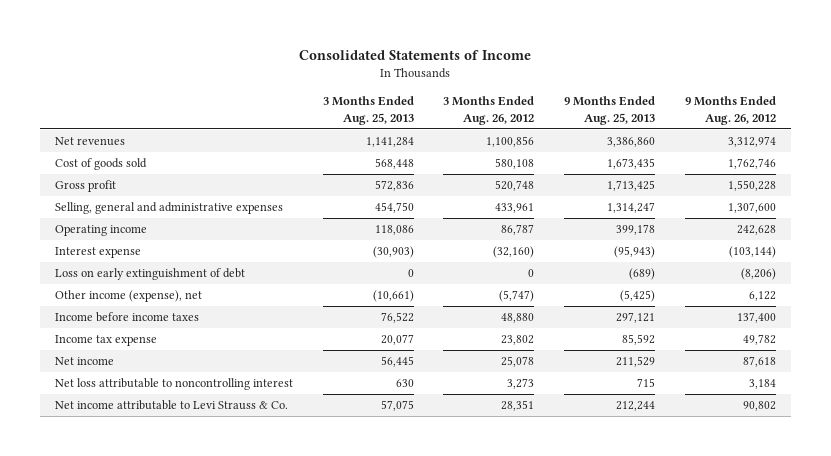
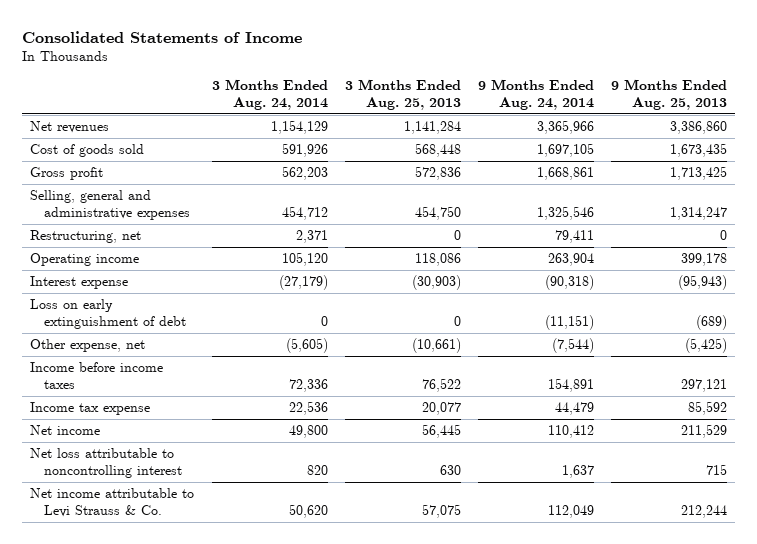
- | 3 Months Ended Aug. 25, 2013 | 3 Months Ended Aug. 26, 2012 | 9 Months Ended Aug. 25, 2013 | 9 Months Ended Aug. 26, 2012
+ | 3 Months Ended Aug. 24, 2014 | 3 Months Ended Aug. 25, 2013 | 9 Months Ended Aug. 24, 2014 | 9 Months Ended Aug. 25, 2013
+ Restructuring, net | 2,371 | 0 | 79,411 | 0
- Other income (expense), net | (10,661) | (5,747) | (5,425) | 6,122
+ Other expense, net | (5,605) | (10,661) | (7,544) | (5,425)

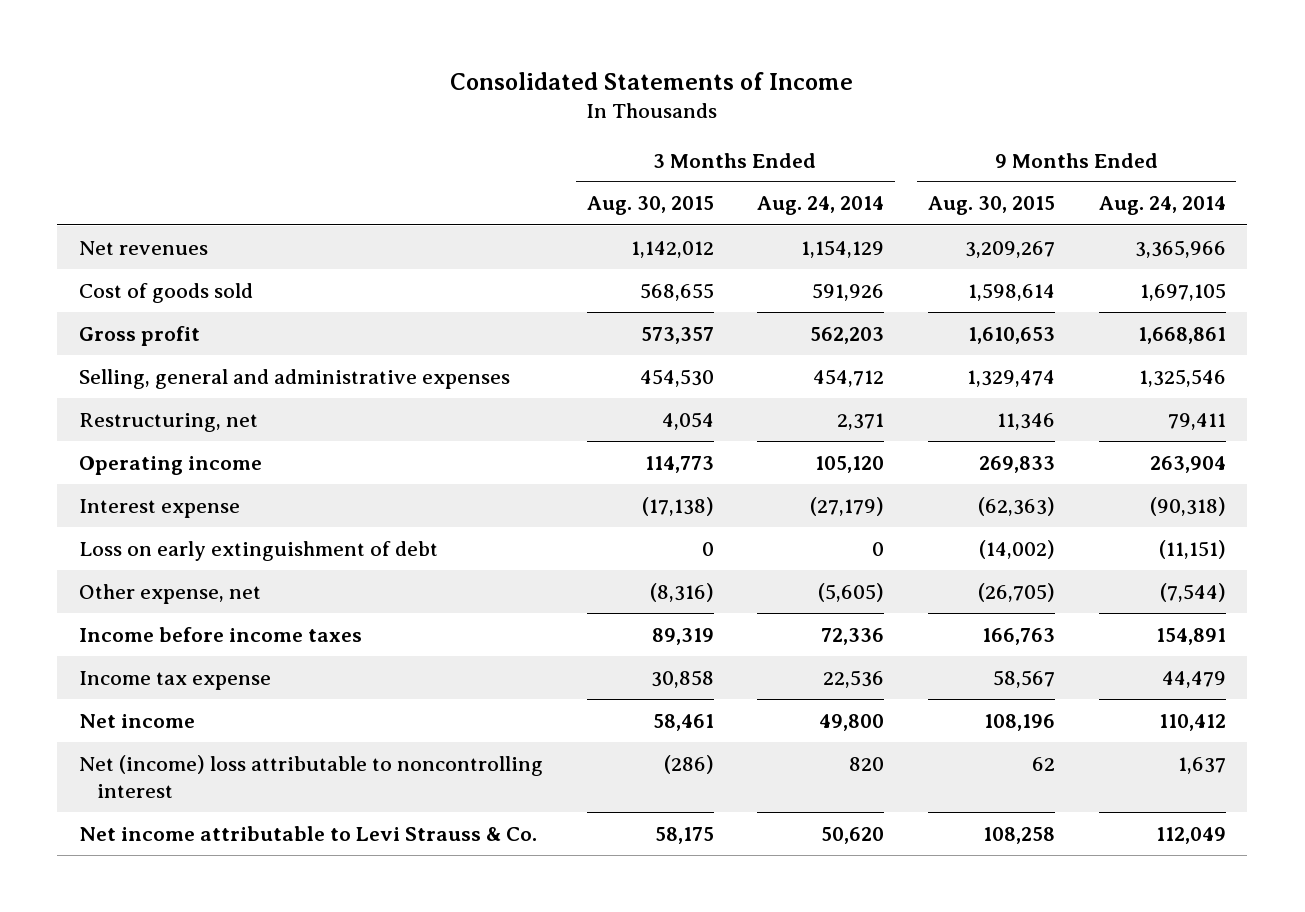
- | 3 Months Ended Aug. 24, 2014 | 3 Months Ended Aug. 25, 2013 | 9 Months Ended Aug. 24, 2014 | 9 Months Ended Aug. 25, 2013
+ | 3 Months Ended Aug. 30, 2015 | 3 Months Ended Aug. 24, 2014 | 9 Months Ended Aug. 30, 2015 | 9 Months Ended Aug. 24, 2014
- Net loss attributable to noncontrolling interest | 820 | 630 | 1,637 | 715
+ Net (income) loss attributable to noncontrolling interest | (286) | 820 | 62 | 1,637

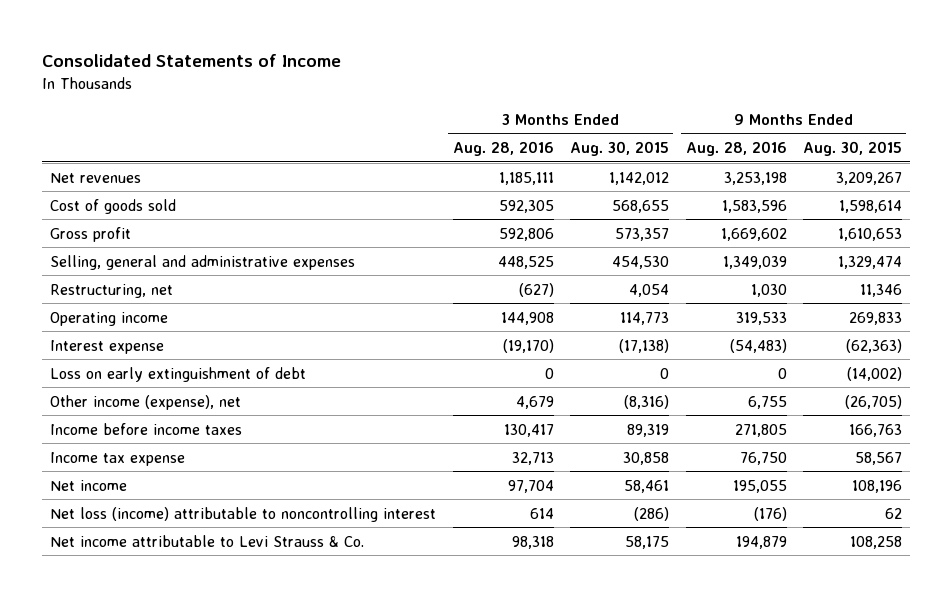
- | 3 Months Ended Aug. 30, 2015 | 3 Months Ended Aug. 24, 2014 | 9 Months Ended Aug. 30, 2015 | 9 Months Ended Aug. 24, 2014
+ | 3 Months Ended Aug. 28, 2016 | 3 Months Ended Aug. 30, 2015 | 9 Months Ended Aug. 28, 2016 | 9 Months Ended Aug. 30, 2015
- Other expense, net | (8,316) | (5,605) | (26,705) | (7,544)
+ Other income (expense), net | 4,679 | (8,316) | 6,755 | (26,705)
- Net (income) loss attributable to noncontrolling interest | (286) | 820 | 62 | 1,637
+ Net loss (income) attributable to noncontrolling interest | 614 | (286) | (176) | 62

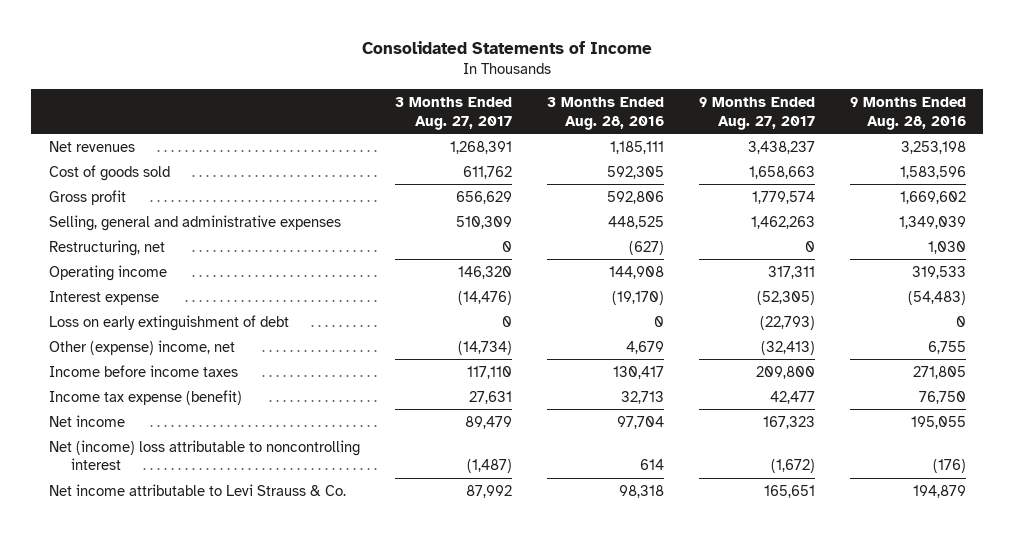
- | 3 Months Ended Aug. 28, 2016 | 3 Months Ended Aug. 30, 2015 | 9 Months Ended Aug. 28, 2016 | 9 Months Ended Aug. 30, 2015
+ | 3 Months Ended Aug. 27, 2017 | 3 Months Ended Aug. 28, 2016 | 9 Months Ended Aug. 27, 2017 | 9 Months Ended Aug. 28, 2016
- Other income (expense), net | 4,679 | (8,316) | 6,755 | (26,705)
+ Other (expense) income, net | (14,734) | 4,679 | (32,413) | 6,755
- Income tax expense | 32,713 | 30,858 | 76,750 | 58,567
+ Income tax expense (benefit) | 27,631 | 32,713 | 42,477 | 76,750
- Net loss (income) attributable to noncontrolling interest | 614 | (286) | (176) | 62
+ Net (income) loss attributable to noncontrolling interest | (1,487) | 614 | (1,672) | (176)

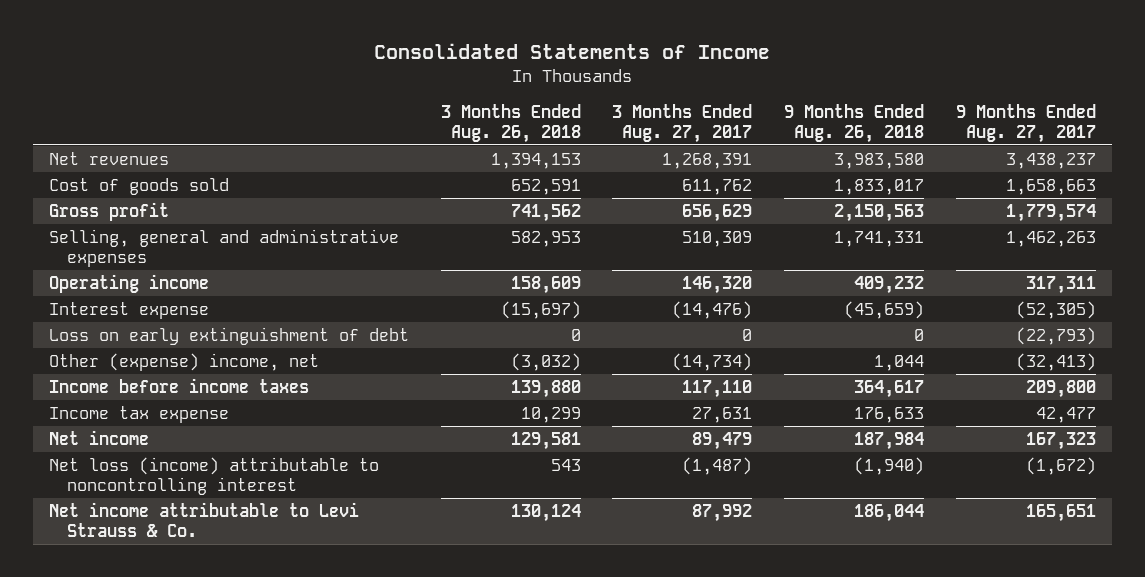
- | 3 Months Ended Aug. 27, 2017 | 3 Months Ended Aug. 28, 2016 | 9 Months Ended Aug. 27, 2017 | 9 Months Ended Aug. 28, 2016
+ | 3 Months Ended Aug. 26, 2018 | 3 Months Ended Aug. 27, 2017 | 9 Months Ended Aug. 26, 2018 | 9 Months Ended Aug. 27, 2017
- Restructuring, net | 0 | (627) | 0 | 1,030
- Income tax expense (benefit) | 27,631 | 32,713 | 42,477 | 76,750
+ Income tax expense | 10,299 | 27,631 | 176,633 | 42,477
- Net (income) loss attributable to noncontrolling interest | (1,487) | 614 | (1,672) | (176)
+ Net loss (income) attributable to noncontrolling interest | 543 | (1,487) | (1,940) | (1,672)

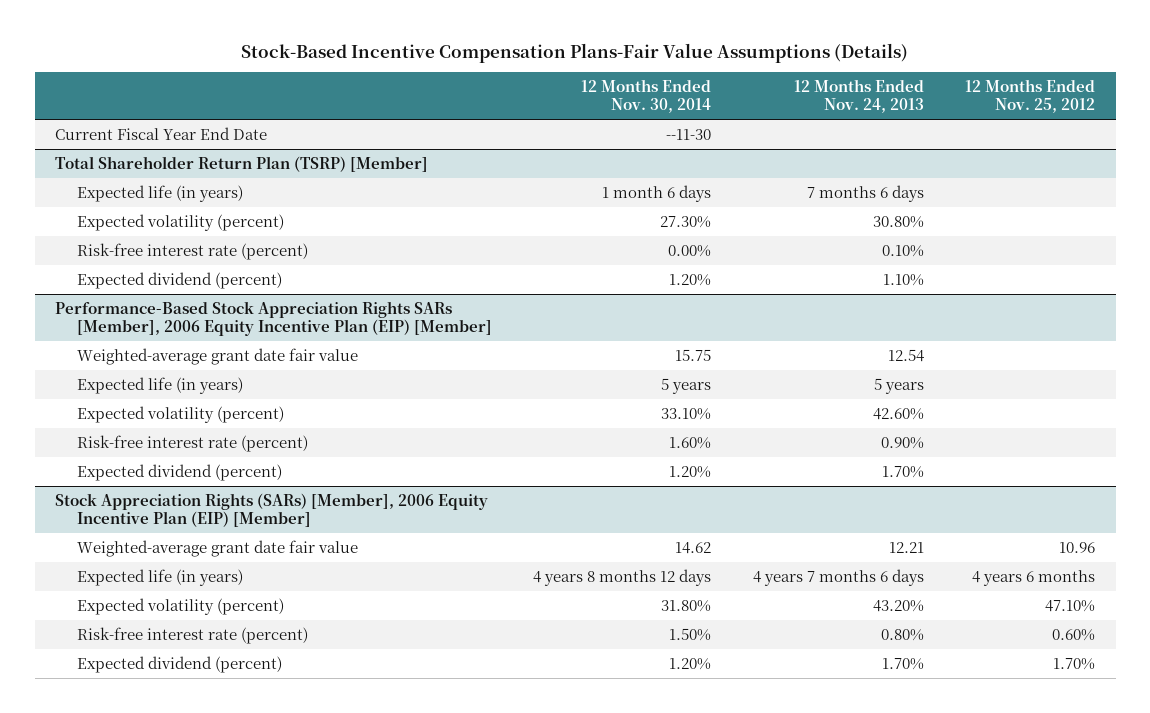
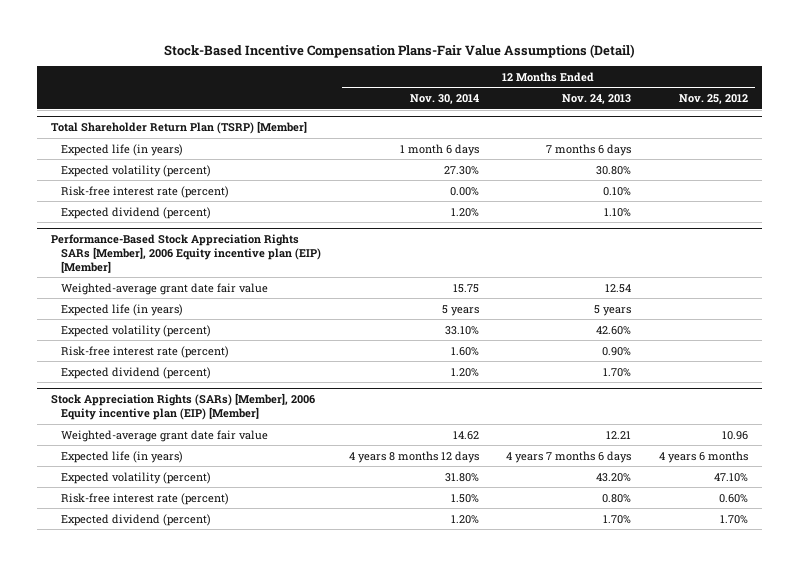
- Stock-Based Incentive Compensation Plans-Fair Value Assumptions (Details)
+ Stock-Based Incentive Compensation Plans-Fair Value Assumptions (Detail)
- Current Fiscal Year End Date | --11-30 | |
- Performance-Based Stock Appreciation Rights SARs [Member], 2006 Equity Incentive Plan (EIP) [Member]
+ Performance-Based Stock Appreciation Rights SARs [Member], 2006 Equity incentive plan (EIP) [Member]
- Stock Appreciation Rights (SARs) [Member], 2006 Equity Incentive Plan (EIP) [Member]
+ Stock Appreciation Rights (SARs) [Member], 2006 Equity incentive plan (EIP) [Member]

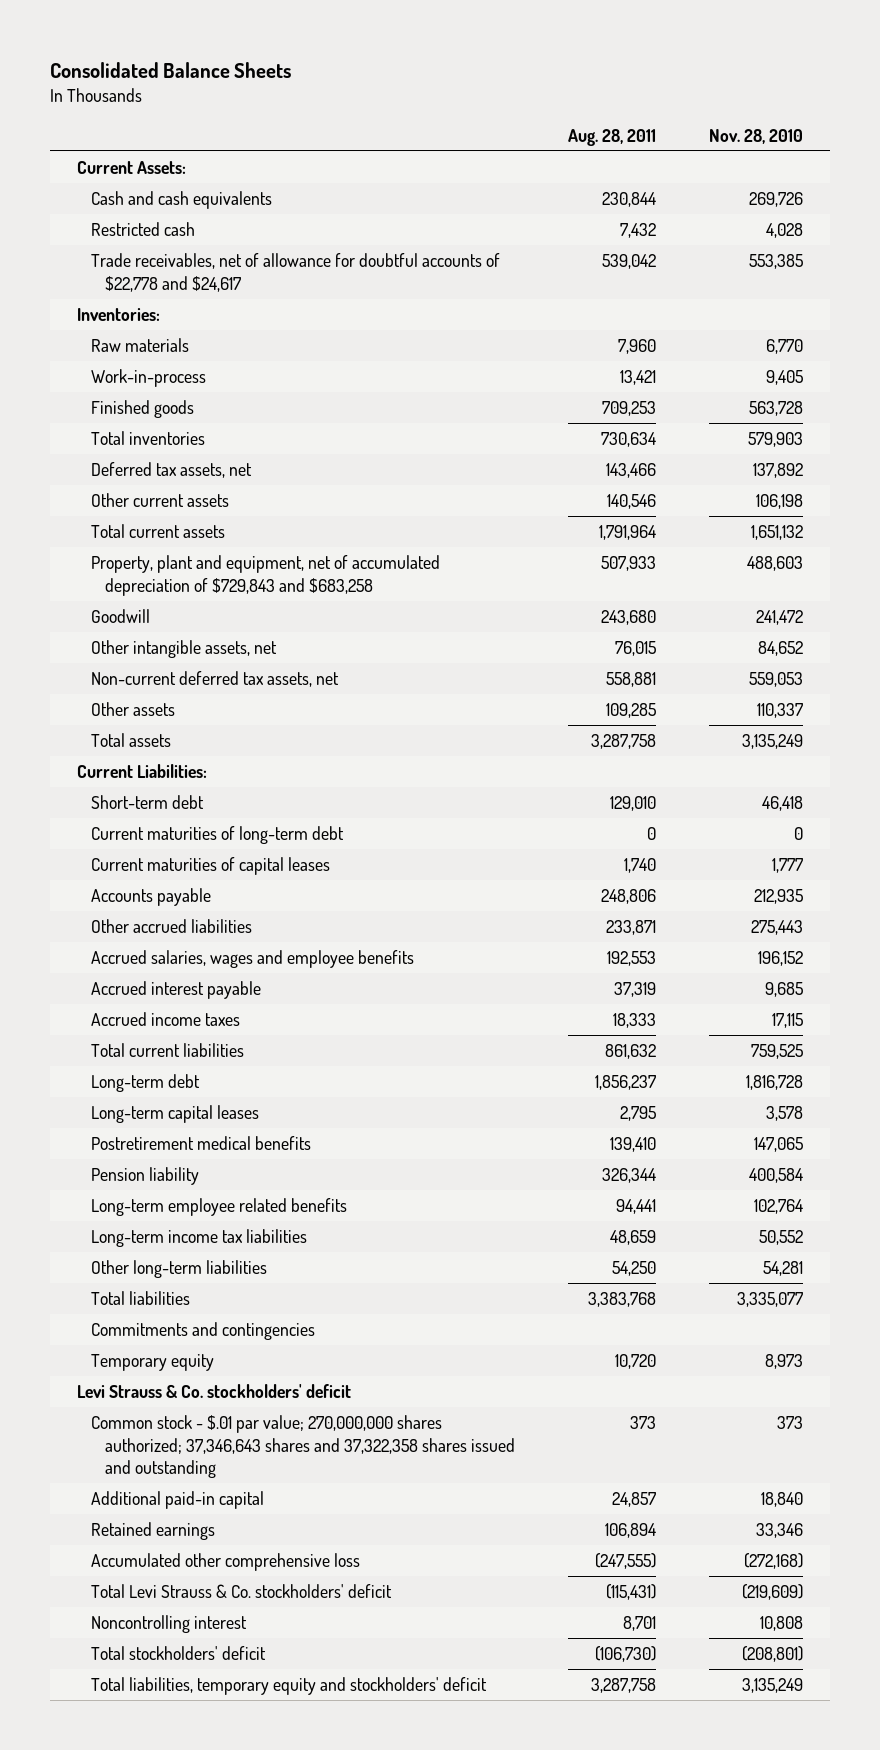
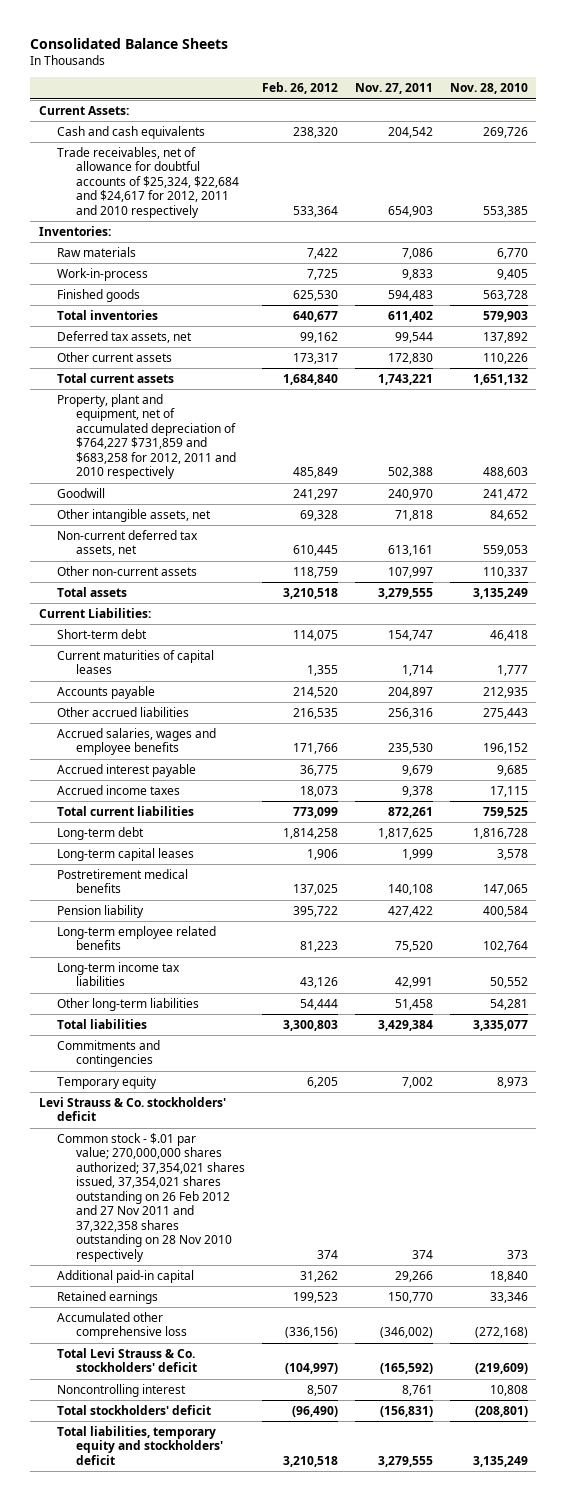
- | Aug. 28, 2011 | Nov. 28, 2010
+ | Feb. 26, 2012 | Nov. 27, 2011 | Nov. 28, 2010
- Restricted cash | 7,432 | 4,028
- Trade receivables, net of allowance for doubtful accounts of $22,778 and $24,617 | 539,042 | 553,385
+ Trade receivables, net of allowance for doubtful accounts of $25,324, $22,684 and $24,617 for 2012, 2011 and 2010 respectively | 533,364 | 654,903 | 553,385
- Other current assets | 140,546 | 106,198
+ Other current assets | 173,317 | 172,830 | 110,226
- Property, plant and equipment, net of accumulated depreciation of $729,843 and $683,258 | 507,933 | 488,603
+ Property, plant and equipment, net of accumulated depreciation of $764,227 $731,859 and $683,258 for 2012, 2011 and 2010 respectively | 485,849 | 502,388 | 488,603
- Other assets | 109,285 | 110,337
+ Other non-current assets | 118,759 | 107,997 | 110,337
- Current maturities of long-term debt | 0 | 0
- Common stock - $.01 par value; 270,000,000 shares authorized; 37,346,643 shares and 37,322,358 shares issued and outstanding | 373 | 373
+ Common stock - $.01 par value; 270,000,000 shares authorized; 37,354,021 shares issued, 37,354,021 shares outstanding on 26 Feb 2012 and 27 Nov 2011 and 37,322,358 shares outstanding on 28 Nov 2010 respectively | 374 | 374 | 373

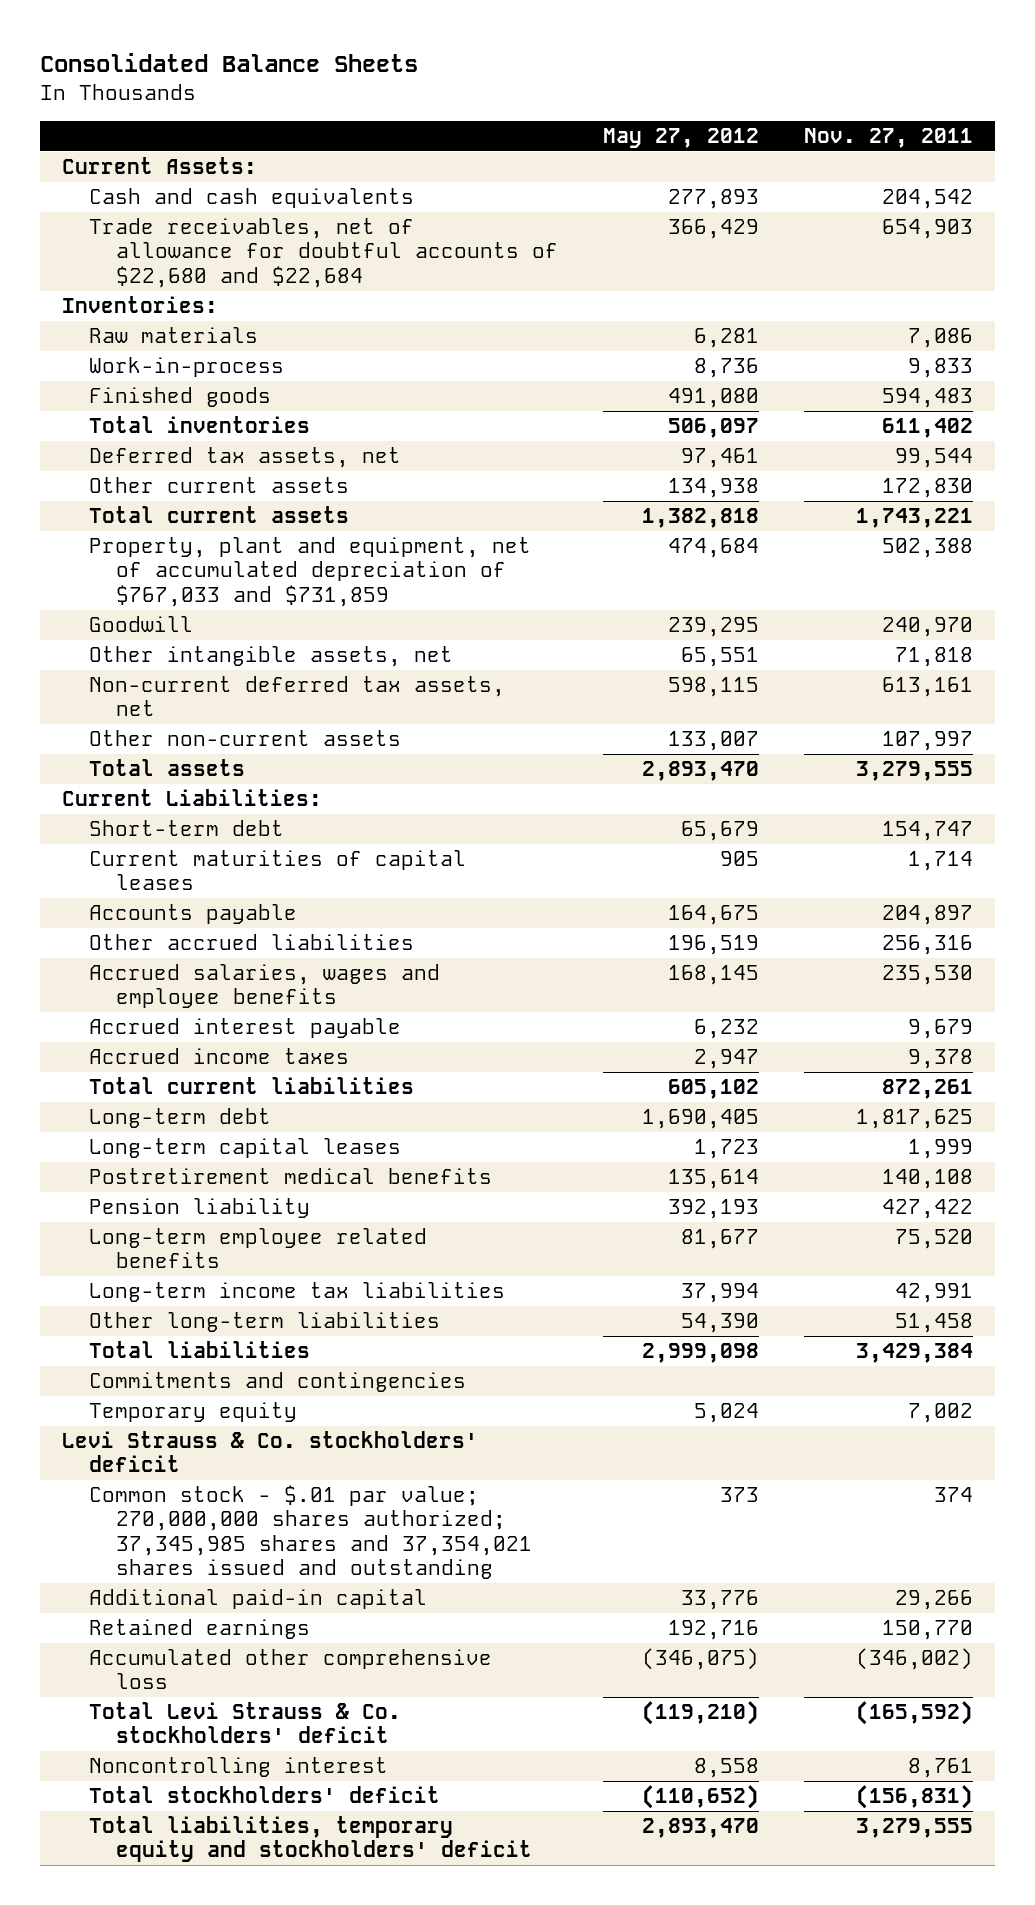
- | Feb. 26, 2012 | Nov. 27, 2011 | Nov. 28, 2010
+ | May 27, 2012 | Nov. 27, 2011
- Trade receivables, net of allowance for doubtful accounts of $25,324, $22,684 and $24,617 for 2012, 2011 and 2010 respectively | 533,364 | 654,903 | 553,385
+ Trade receivables, net of allowance for doubtful accounts of $22,680 and $22,684 | 366,429 | 654,903
- Property, plant and equipment, net of accumulated depreciation of $764,227 $731,859 and $683,258 for 2012, 2011 and 2010 respectively | 485,849 | 502,388 | 488,603
+ Property, plant and equipment, net of accumulated depreciation of $767,033 and $731,859 | 474,684 | 502,388
- Common stock - $.01 par value; 270,000,000 shares authorized; 37,354,021 shares issued, 37,354,021 shares outstanding on 26 Feb 2012 and 27 Nov 2011 and 37,322,358 shares outstanding on 28 Nov 2010 respectively | 374 | 374 | 373
+ Common stock - $.01 par value; 270,000,000 shares authorized; 37,345,985 shares and 37,354,021 shares issued and outstanding | 373 | 374

